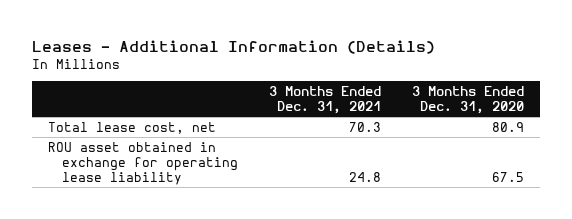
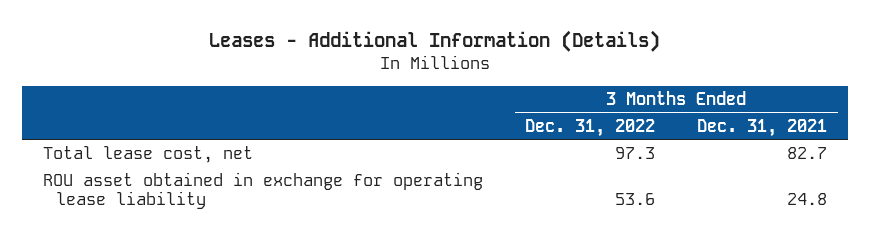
- | 3 Months Ended Dec. 31, 2021 | 3 Months Ended Dec. 31, 2020
+ | 3 Months Ended Dec. 31, 2022 | 3 Months Ended Dec. 31, 2021
- Total lease cost, net | 70.3 | 80.9
+ Total lease cost, net | 97.3 | 82.7

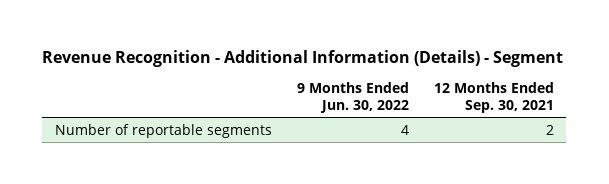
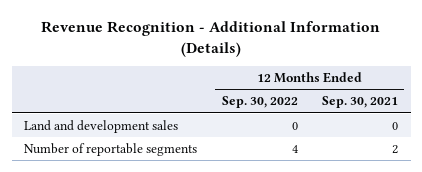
- Revenue Recognition - Additional Information (Details) - Segment
+ Revenue Recognition - Additional Information (Details)
- | 9 Months Ended Jun. 30, 2022 | 12 Months Ended Sep. 30, 2021
+ | 12 Months Ended Sep. 30, 2022 | 12 Months Ended Sep. 30, 2021
+ Land and development sales | 0 | 0

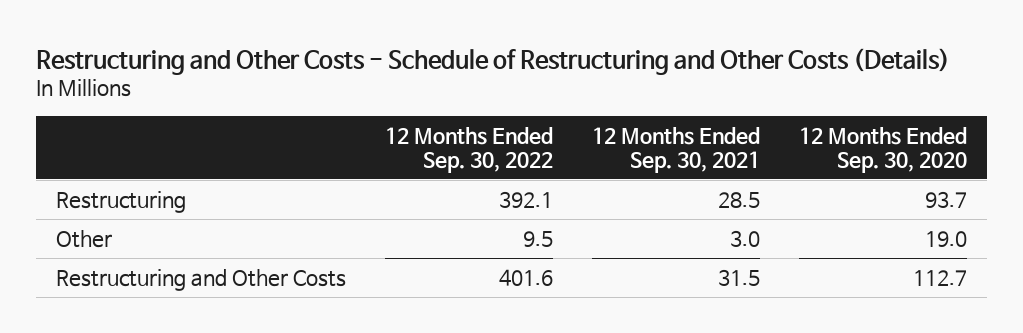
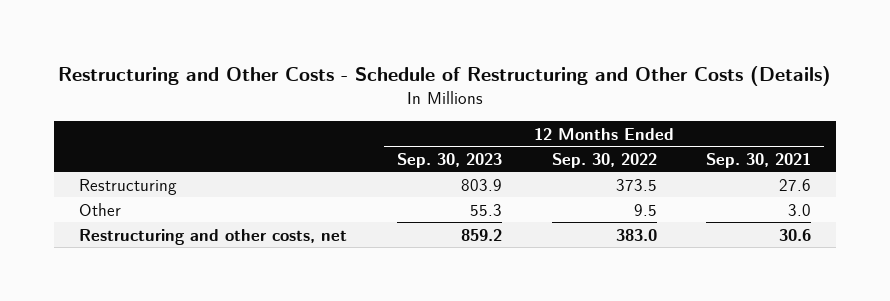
- | 12 Months Ended Sep. 30, 2022 | 12 Months Ended Sep. 30, 2021 | 12 Months Ended Sep. 30, 2020
+ | 12 Months Ended Sep. 30, 2023 | 12 Months Ended Sep. 30, 2022 | 12 Months Ended Sep. 30, 2021
- Restructuring | 392.1 | 28.5 | 93.7
+ Restructuring | 803.9 | 373.5 | 27.6
- Restructuring and Other Costs | 401.6 | 31.5 | 112.7
+ Restructuring and other costs, net | 859.2 | 383.0 | 30.6

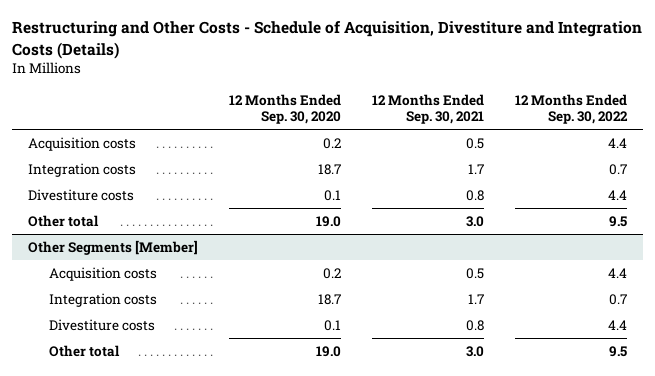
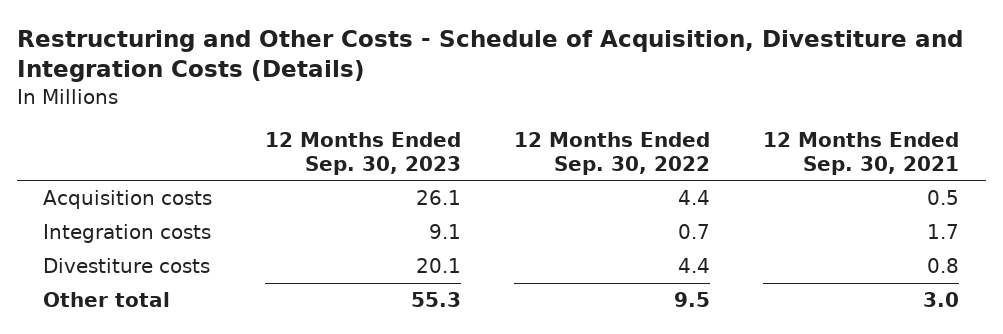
- | 12 Months Ended Sep. 30, 2020 | 12 Months Ended Sep. 30, 2021 | 12 Months Ended Sep. 30, 2022
+ | 12 Months Ended Sep. 30, 2023 | 12 Months Ended Sep. 30, 2022 | 12 Months Ended Sep. 30, 2021
- Other Segments [Member]
- Acquisition costs | 0.2 | 0.5 | 4.4
- Integration costs | 18.7 | 1.7 | 0.7
- Divestiture costs | 0.1 | 0.8 | 4.4
- Other total | 19.0 | 3.0 | 9.5

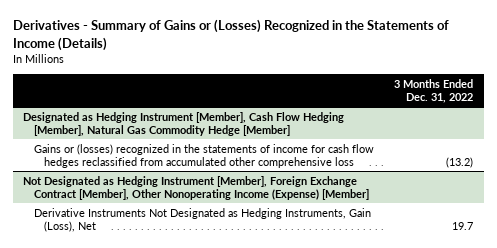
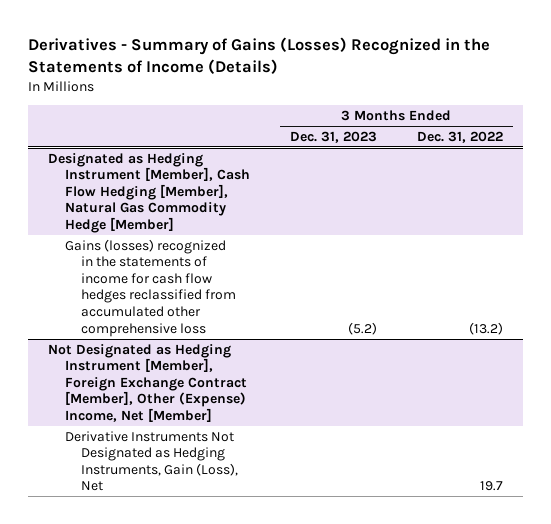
- Derivatives - Summary of Gains or (Losses) Recognized in the Statements of Income (Details)
+ Derivatives - Summary of Gains (Losses) Recognized in the Statements of Income (Details)
- | 3 Months Ended Dec. 31, 2022
+ | 3 Months Ended Dec. 31, 2023 | 3 Months Ended Dec. 31, 2022
@ Designated as Hedging Instrument [Member], Cash Flow Hedging [Member], Natural Gas Commodity Hedge [Member]
- Gains or (losses) recognized in the statements of income for cash flow hedges reclassified from accumulated other comprehensive loss | (13.2)
- Not Designated as Hedging Instrument [Member], Foreign Exchange Contract [Member], Other Nonoperating Income (Expense) [Member]
@ Designated as Hedging Instrument [Member], Cash Flow Hedging [Member], Natural Gas Commodity Hedge [Member]
+ Gains (losses) recognized in the statements of income for cash flow hedges reclassified from accumulated other comprehensive loss | (5.2) | (13.2)
+ Not Designated as Hedging Instrument [Member], Foreign Exchange Contract [Member], Other (Expense) Income, Net [Member]

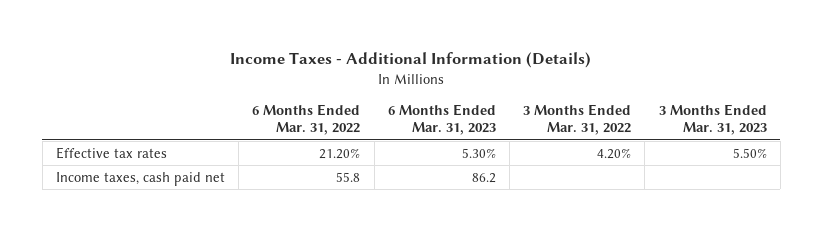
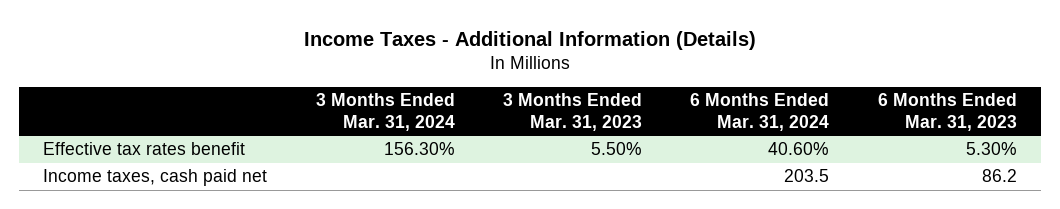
- | 6 Months Ended Mar. 31, 2022 | 6 Months Ended Mar. 31, 2023 | 3 Months Ended Mar. 31, 2022 | 3 Months Ended Mar. 31, 2023
+ | 3 Months Ended Mar. 31, 2024 | 3 Months Ended Mar. 31, 2023 | 6 Months Ended Mar. 31, 2024 | 6 Months Ended Mar. 31, 2023
- Effective tax rates | 21.20% | 5.30% | 4.20% | 5.50%
+ Effective tax rates benefit | 156.30% | 5.50% | 40.60% | 5.30%

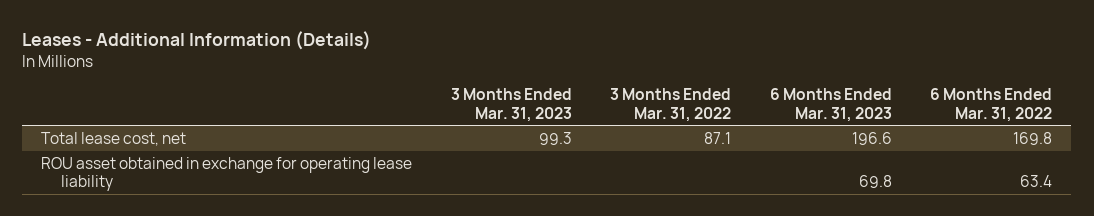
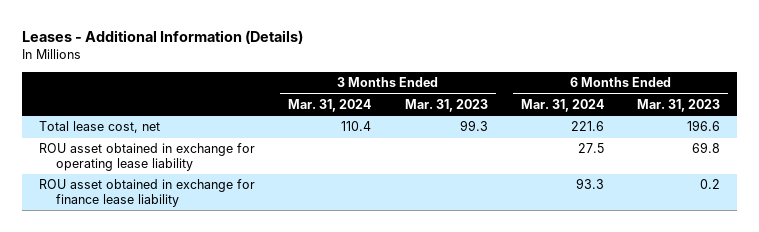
- | 3 Months Ended Mar. 31, 2023 | 3 Months Ended Mar. 31, 2022 | 6 Months Ended Mar. 31, 2023 | 6 Months Ended Mar. 31, 2022
+ | 3 Months Ended Mar. 31, 2024 | 3 Months Ended Mar. 31, 2023 | 6 Months Ended Mar. 31, 2024 | 6 Months Ended Mar. 31, 2023
+ ROU asset obtained in exchange for finance lease liability | | | 93.3 | 0.2

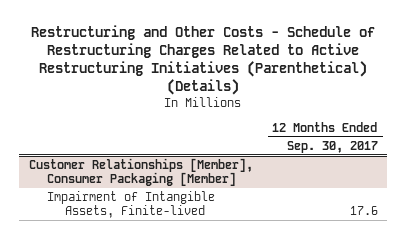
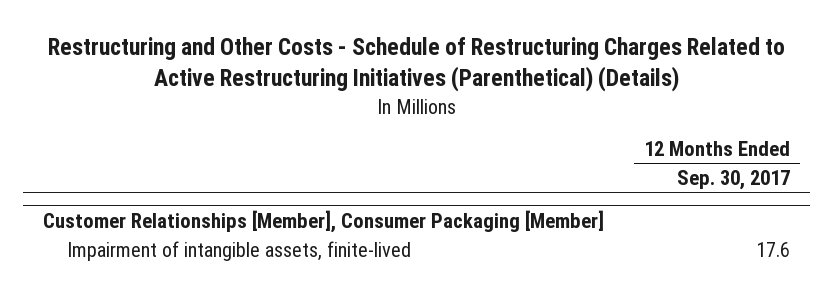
@ Customer Relationships [Member], Consumer Packaging [Member]
- Impairment of Intangible Assets, Finite-lived | 17.6
+ Impairment of intangible assets, finite-lived | 17.6

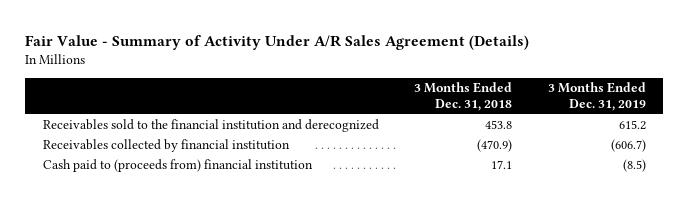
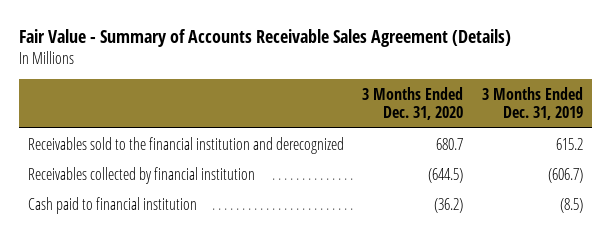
- Fair Value - Summary of Activity Under A/R Sales Agreement (Details)
+ Fair Value - Summary of Accounts Receivable Sales Agreement (Details)
- | 3 Months Ended Dec. 31, 2018 | 3 Months Ended Dec. 31, 2019
+ | 3 Months Ended Dec. 31, 2020 | 3 Months Ended Dec. 31, 2019
- Cash paid to (proceeds from) financial institution | 17.1 | (8.5)
+ Cash paid to financial institution | (36.2) | (8.5)

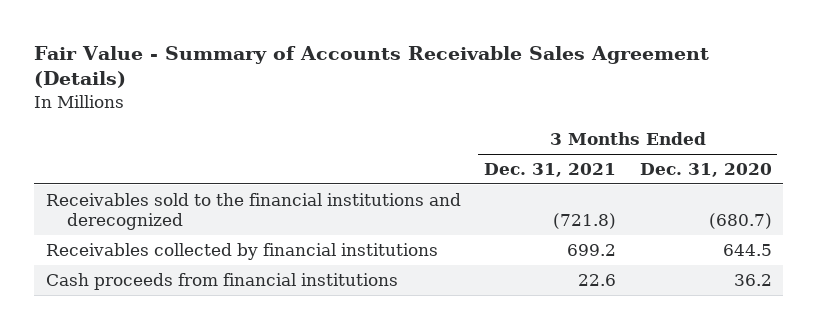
- | 3 Months Ended Dec. 31, 2020 | 3 Months Ended Dec. 31, 2019
+ | 3 Months Ended Dec. 31, 2021 | 3 Months Ended Dec. 31, 2020
- Receivables sold to the financial institution and derecognized | 680.7 | 615.2
- Receivables collected by financial institution | (644.5) | (606.7)
- Cash paid to financial institution | (36.2) | (8.5)
+ Receivables sold to the financial institutions and derecognized | (721.8) | (680.7)
+ Receivables collected by financial institutions | 699.2 | 644.5
+ Cash proceeds from financial institutions | 22.6 | 36.2

